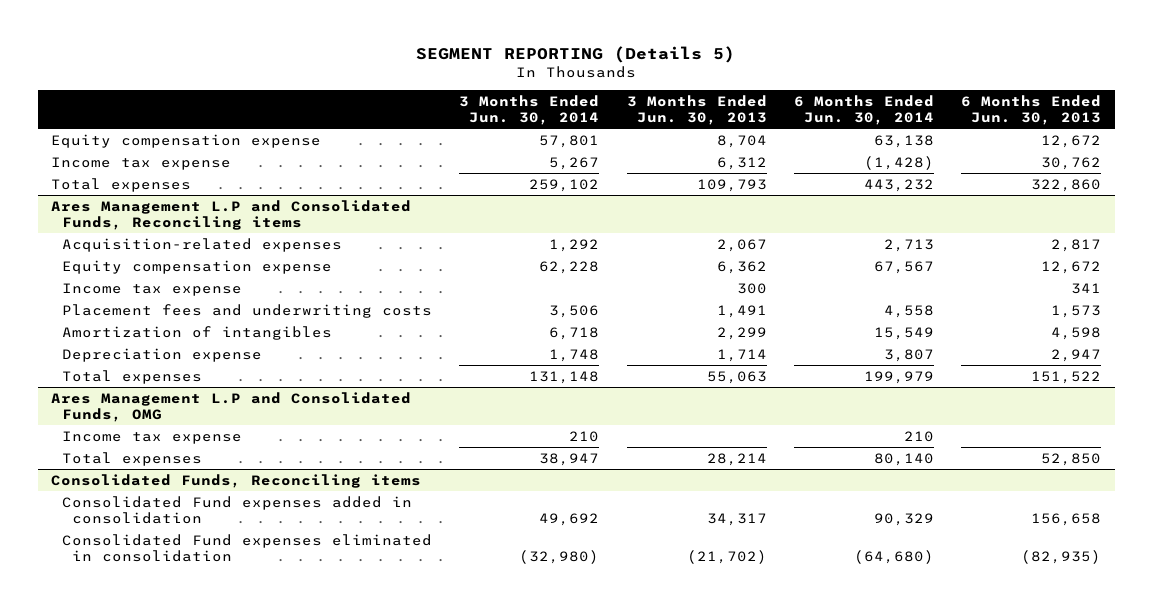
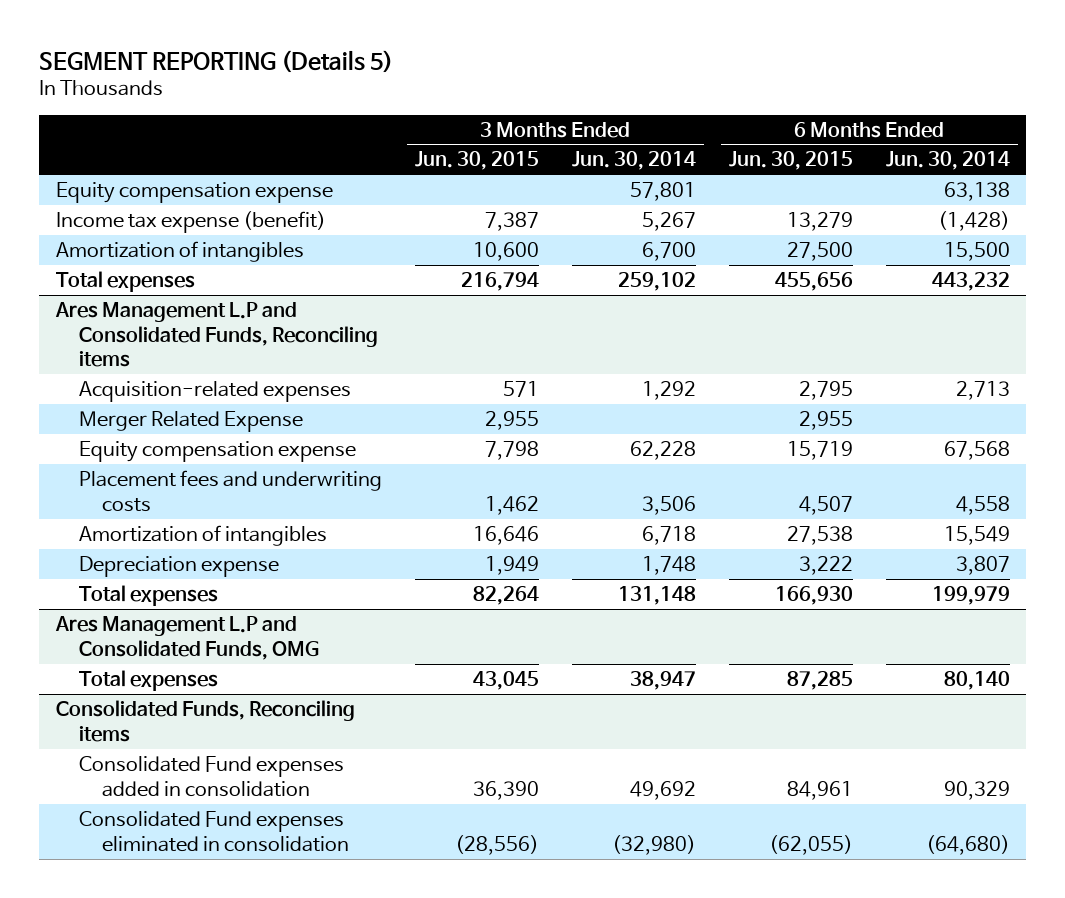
- | 3 Months Ended Jun. 30, 2014 | 3 Months Ended Jun. 30, 2013 | 6 Months Ended Jun. 30, 2014 | 6 Months Ended Jun. 30, 2013
+ | 3 Months Ended Jun. 30, 2015 | 3 Months Ended Jun. 30, 2014 | 6 Months Ended Jun. 30, 2015 | 6 Months Ended Jun. 30, 2014
- Income tax expense | 5,267 | 6,312 | (1,428) | 30,762
+ Income tax expense (benefit) | 7,387 | 5,267 | 13,279 | (1,428)
+ Amortization of intangibles | 10,600 | 6,700 | 27,500 | 15,500
@ Ares Management L.P and Consolidated Funds, Reconciling items
- Equity compensation expense | 62,228 | 6,362 | 67,567 | 12,672
- Income tax expense | | 300 | | 341
+ Merger Related Expense | 2,955 | | 2,955 |
+ Equity compensation expense | 7,798 | 62,228 | 15,719 | 67,568
@ Ares Management L.P and Consolidated Funds, OMG
- Income tax expense | 210 | | 210 |

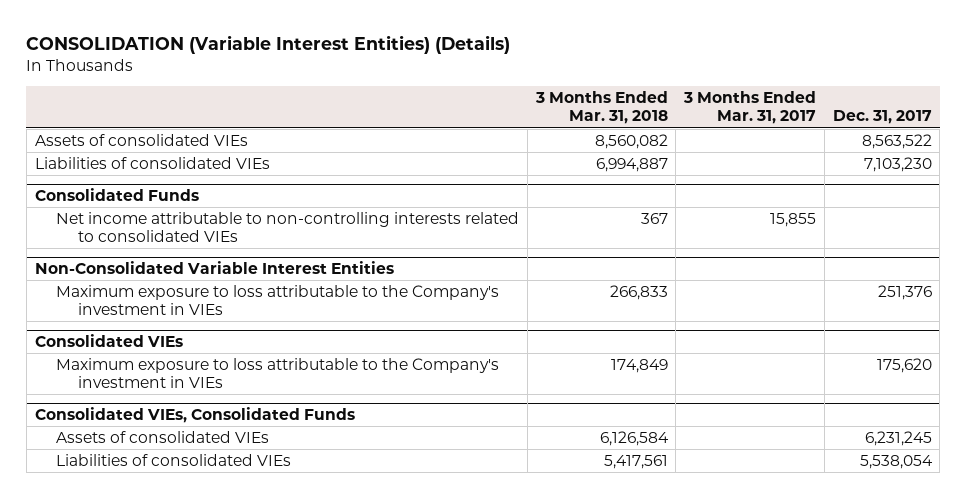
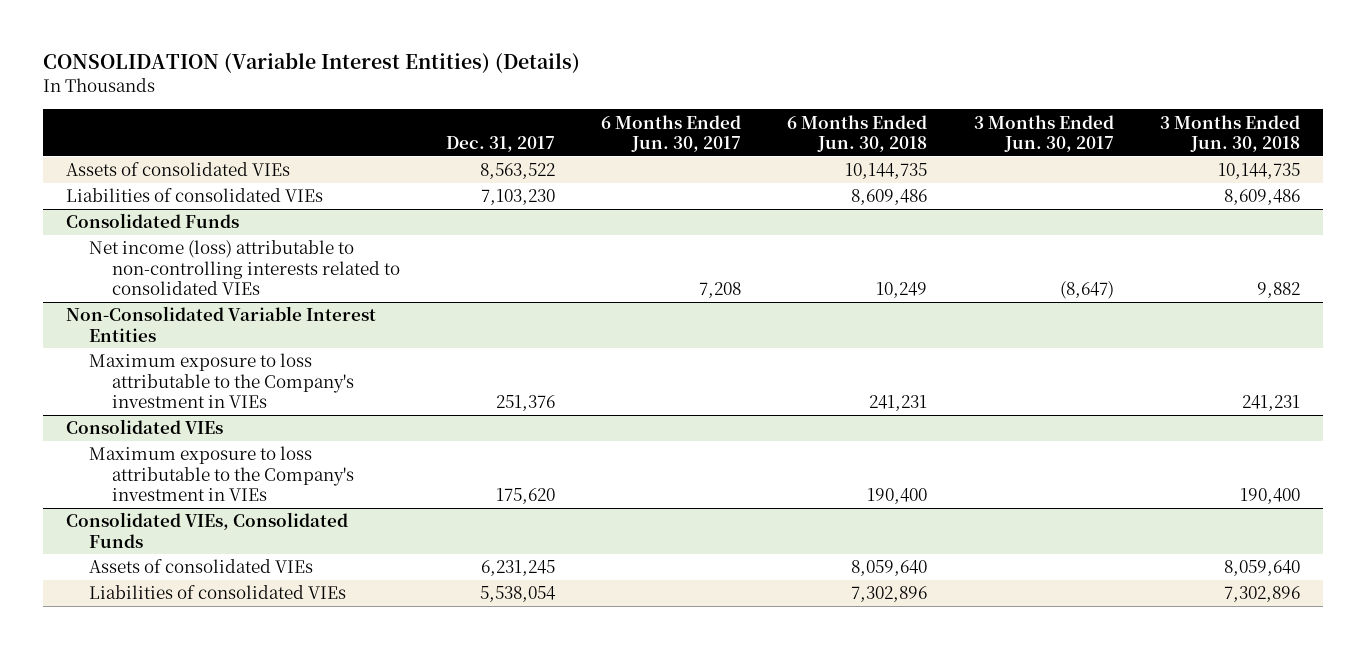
- | 3 Months Ended Mar. 31, 2018 | 3 Months Ended Mar. 31, 2017 | Dec. 31, 2017
+ | Dec. 31, 2017 | 6 Months Ended Jun. 30, 2017 | 6 Months Ended Jun. 30, 2018 | 3 Months Ended Jun. 30, 2017 | 3 Months Ended Jun. 30, 2018
@ Consolidated Funds
- Net income attributable to non-controlling interests related to consolidated VIEs | 367 | 15,855 |
+ Net income (loss) attributable to non-controlling interests related to consolidated VIEs | | 7,208 | 10,249 | (8,647) | 9,882

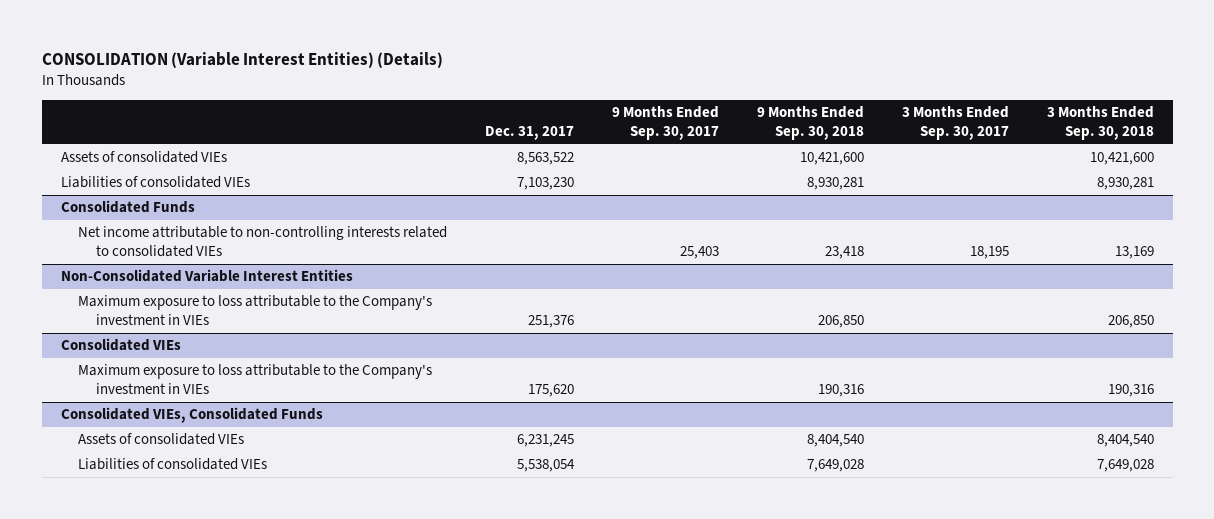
- | Dec. 31, 2017 | 6 Months Ended Jun. 30, 2017 | 6 Months Ended Jun. 30, 2018 | 3 Months Ended Jun. 30, 2017 | 3 Months Ended Jun. 30, 2018
+ | Dec. 31, 2017 | 9 Months Ended Sep. 30, 2017 | 9 Months Ended Sep. 30, 2018 | 3 Months Ended Sep. 30, 2017 | 3 Months Ended Sep. 30, 2018
@ Consolidated Funds
- Net income (loss) attributable to non-controlling interests related to consolidated VIEs | | 7,208 | 10,249 | (8,647) | 9,882
+ Net income attributable to non-controlling interests related to consolidated VIEs | | 25,403 | 23,418 | 18,195 | 13,169

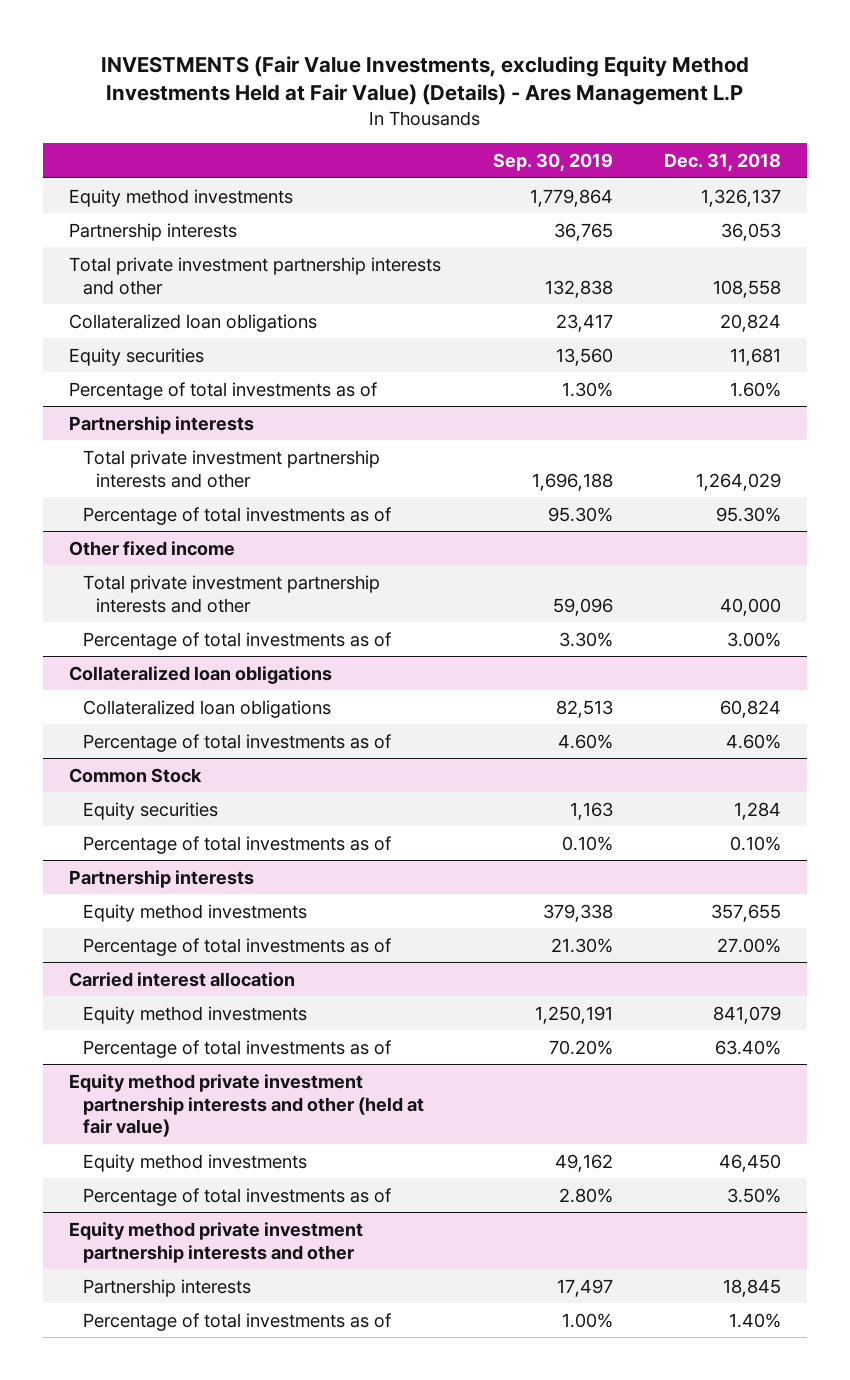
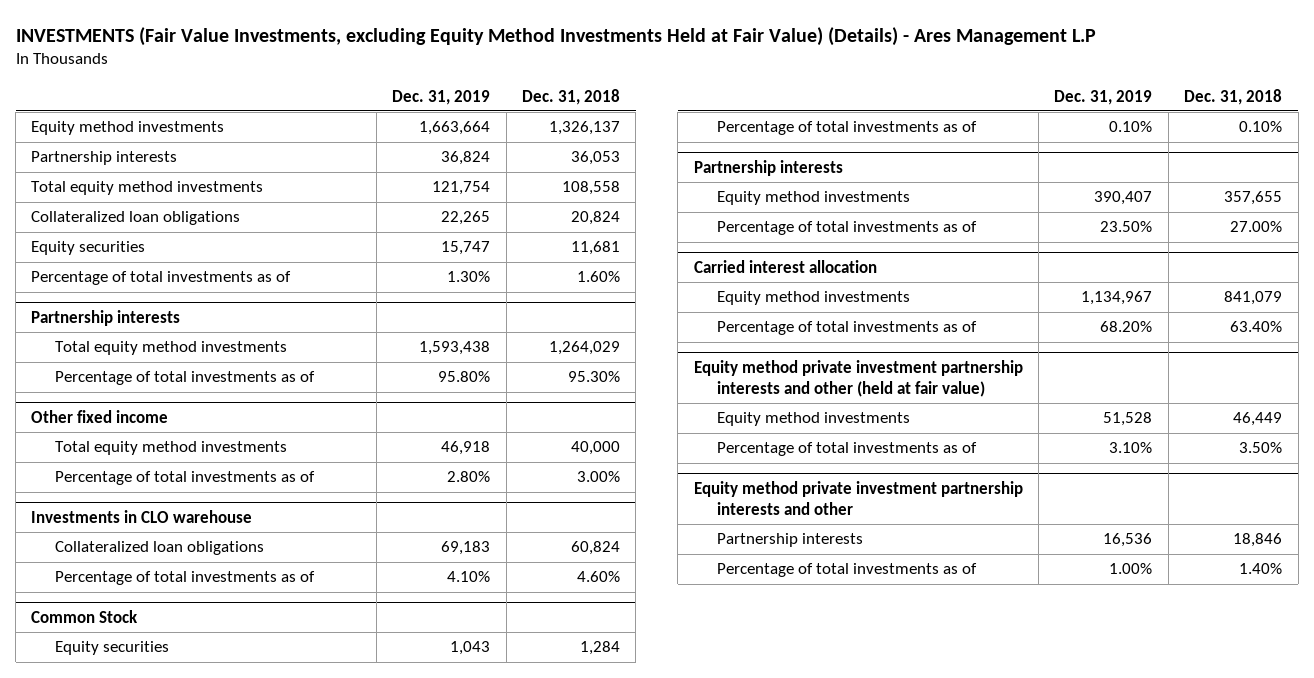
- | Sep. 30, 2019 | Dec. 31, 2018
+ | Dec. 31, 2019 | Dec. 31, 2018
- Total private investment partnership interests and other | 132,838 | 108,558
+ Total equity method investments | 121,754 | 108,558
@ Partnership interests
- Total private investment partnership interests and other | 1,696,188 | 1,264,029
+ Total equity method investments | 1,593,438 | 1,264,029
@ Other fixed income
- Total private investment partnership interests and other | 59,096 | 40,000
+ Total equity method investments | 46,918 | 40,000
- Collateralized loan obligations
+ Investments in CLO warehouse
@ Equity method private investment partnership interests and other (held at fair value)
- Equity method investments | 49,162 | 46,450
+ Equity method investments | 51,528 | 46,449
@ Equity method private investment partnership interests and other
- Partnership interests | 17,497 | 18,845
+ Partnership interests | 16,536 | 18,846

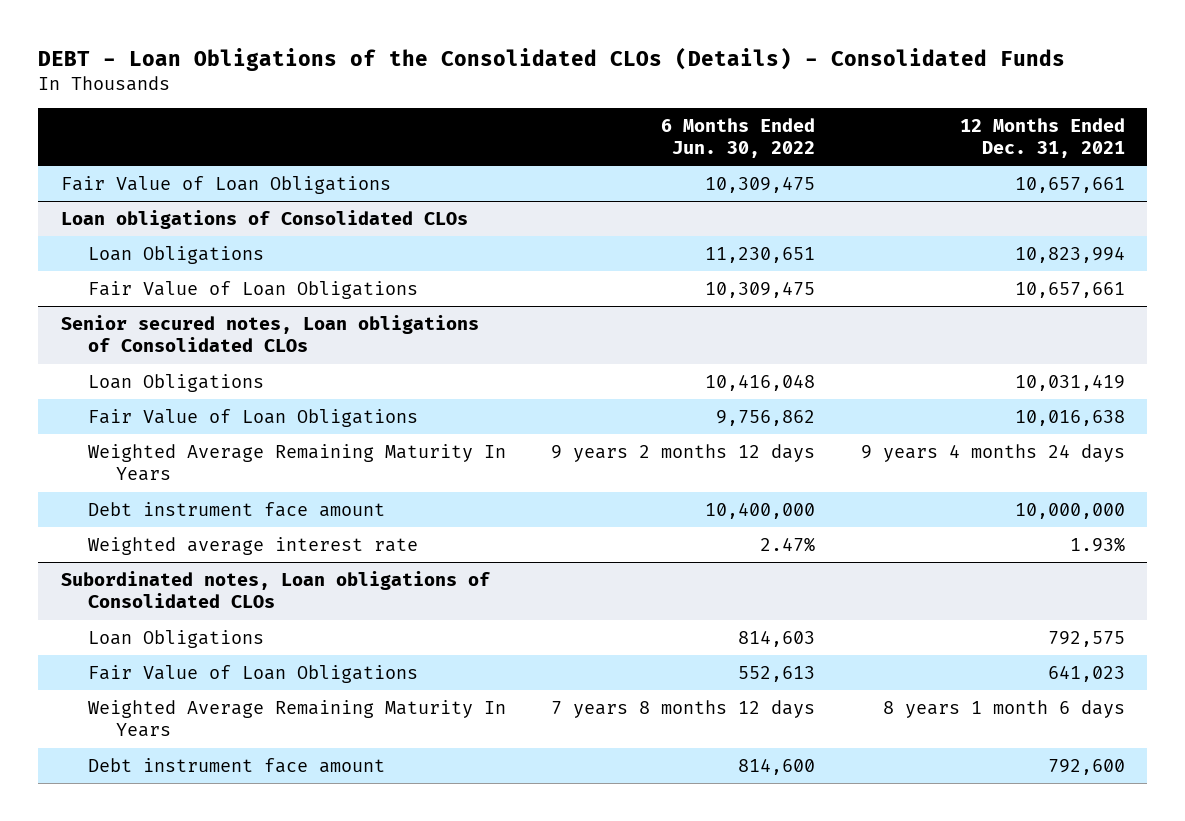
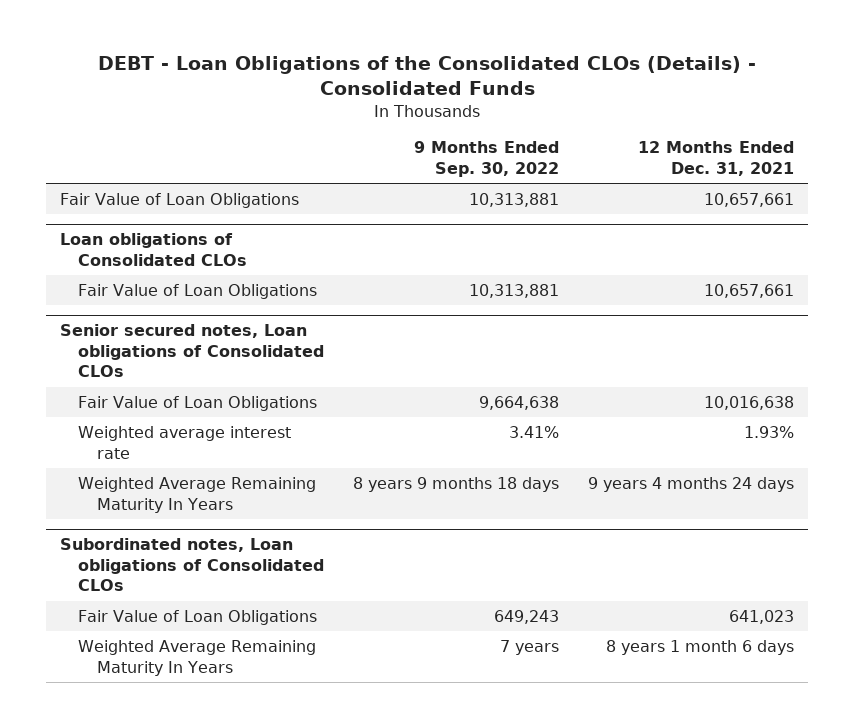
- | 6 Months Ended Jun. 30, 2022 | 12 Months Ended Dec. 31, 2021
+ | 9 Months Ended Sep. 30, 2022 | 12 Months Ended Dec. 31, 2021
@ Loan obligations of Consolidated CLOs
- Loan Obligations | 11,230,651 | 10,823,994
@ Senior secured notes, Loan obligations of Consolidated CLOs
- Loan Obligations | 10,416,048 | 10,031,419
- Debt instrument face amount | 10,400,000 | 10,000,000
moved down: Weighted Average Remaining Maturity In Years | 8 years 9 months 18 days | 9 years 4 months 24 days
@ Subordinated notes, Loan obligations of Consolidated CLOs
- Loan Obligations | 814,603 | 792,575
- Debt instrument face amount | 814,600 | 792,600

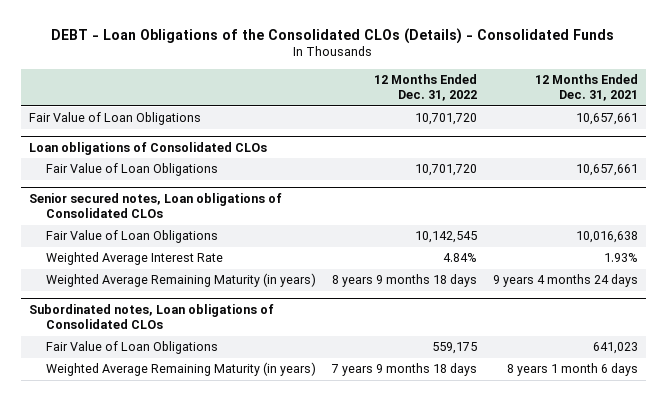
- | 9 Months Ended Sep. 30, 2022 | 12 Months Ended Dec. 31, 2021
+ | 12 Months Ended Dec. 31, 2022 | 12 Months Ended Dec. 31, 2021
@ Senior secured notes, Loan obligations of Consolidated CLOs
- Weighted average interest rate | 3.41% | 1.93%
- Weighted Average Remaining Maturity In Years | 8 years 9 months 18 days | 9 years 4 months 24 days
+ Weighted Average Interest Rate | 4.84% | 1.93%
+ Weighted Average Remaining Maturity (in years) | 8 years 9 months 18 days | 9 years 4 months 24 days
@ Subordinated notes, Loan obligations of Consolidated CLOs
- Weighted Average Remaining Maturity In Years | 7 years | 8 years 1 month 6 days
+ Weighted Average Remaining Maturity (in years) | 7 years 9 months 18 days | 8 years 1 month 6 days

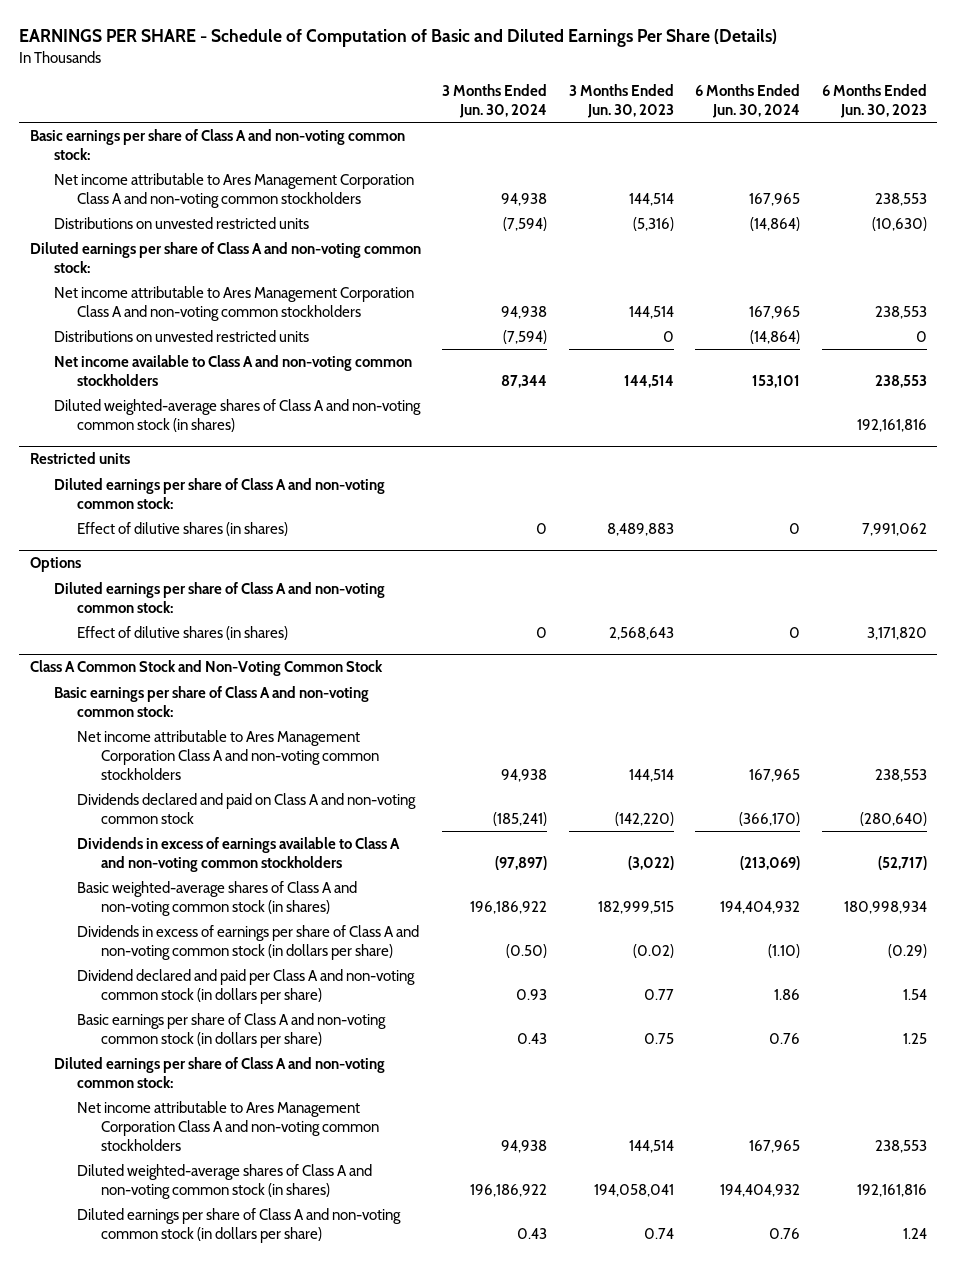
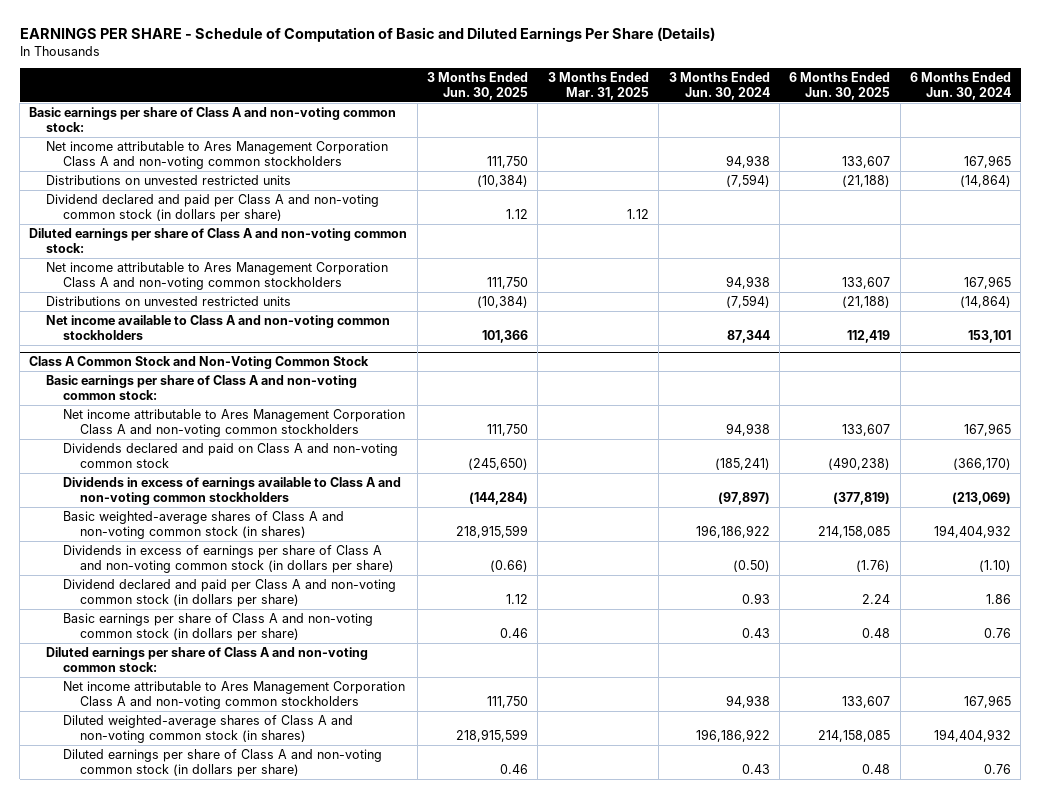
- | 3 Months Ended Jun. 30, 2024 | 3 Months Ended Jun. 30, 2023 | 6 Months Ended Jun. 30, 2024 | 6 Months Ended Jun. 30, 2023
+ | 3 Months Ended Jun. 30, 2025 | 3 Months Ended Mar. 31, 2025 | 3 Months Ended Jun. 30, 2024 | 6 Months Ended Jun. 30, 2025 | 6 Months Ended Jun. 30, 2024
+ Dividend declared and paid per Class A and non-voting common stock (in dollars per share) | 1.12 | 1.12 | | |
- Diluted weighted-average shares of Class A and non-voting common stock (in shares) | | | | 192,161,816
- Restricted units
- Diluted earnings per share of Class A and non-voting common stock:
- Effect of dilutive shares (in shares) | 0 | 8,489,883 | 0 | 7,991,062
- Options
- Diluted earnings per share of Class A and non-voting common stock:
- Effect of dilutive shares (in shares) | 0 | 2,568,643 | 0 | 3,171,820

